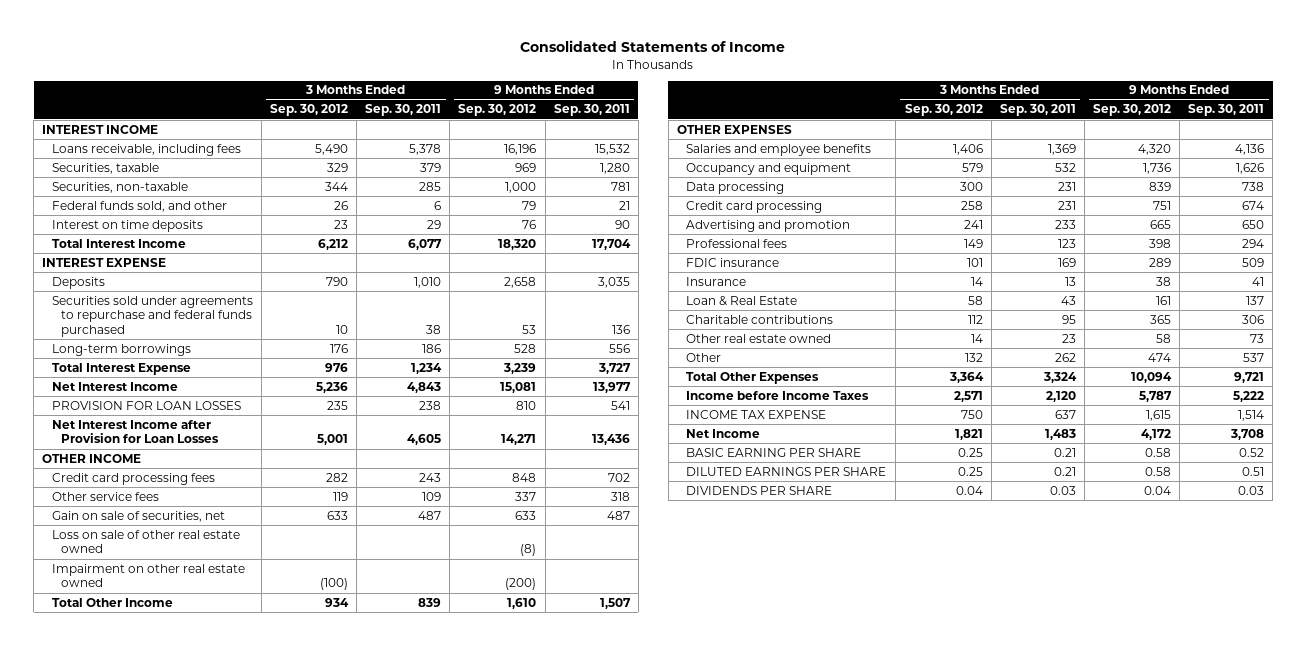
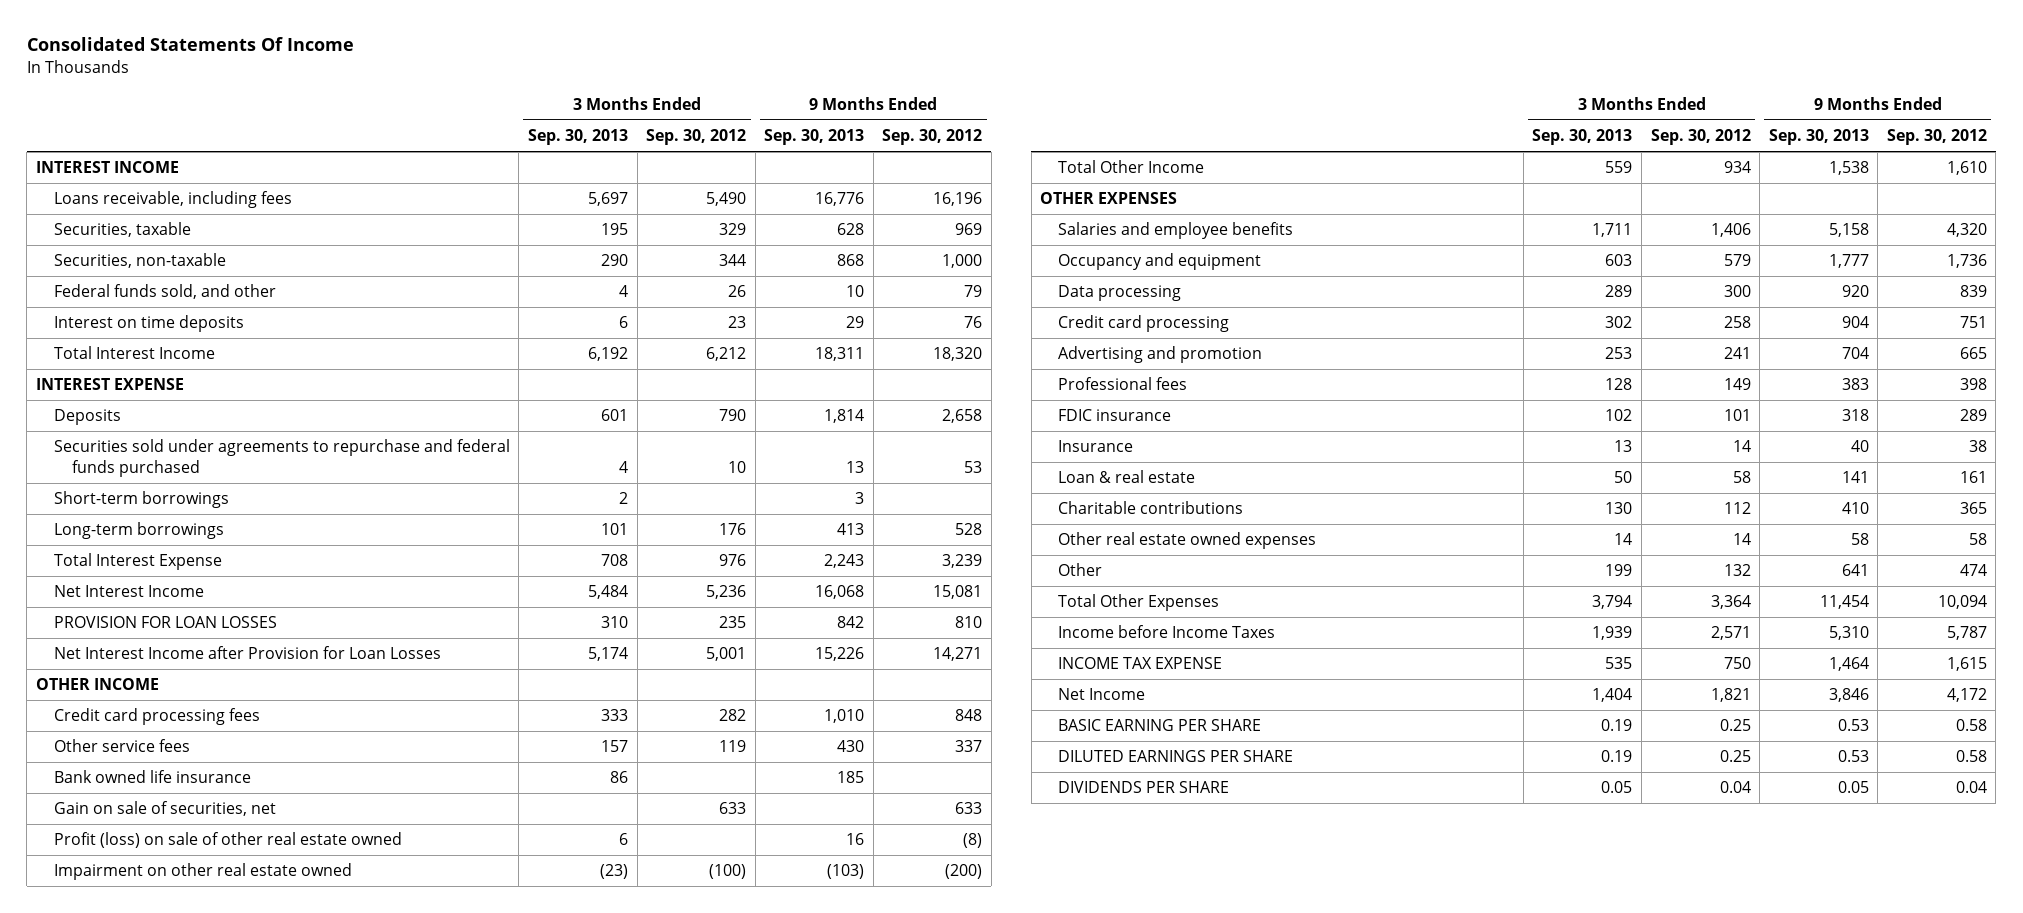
- Consolidated Statements of Income
+ Consolidated Statements Of Income
- | 3 Months Ended Sep. 30, 2012 | 3 Months Ended Sep. 30, 2011 | 9 Months Ended Sep. 30, 2012 | 9 Months Ended Sep. 30, 2011
+ | 3 Months Ended Sep. 30, 2013 | 3 Months Ended Sep. 30, 2012 | 9 Months Ended Sep. 30, 2013 | 9 Months Ended Sep. 30, 2012
+ Short-term borrowings | 2 | | 3 |
+ Bank owned life insurance | 86 | | 185 |
- Loss on sale of other real estate owned | | | (8) |
+ Profit (loss) on sale of other real estate owned | 6 | | 16 | (8)
- Loan & Real Estate | 58 | 43 | 161 | 137
+ Loan & real estate | 50 | 58 | 141 | 161
- Other real estate owned | 14 | 23 | 58 | 73
+ Other real estate owned expenses | 14 | 14 | 58 | 58

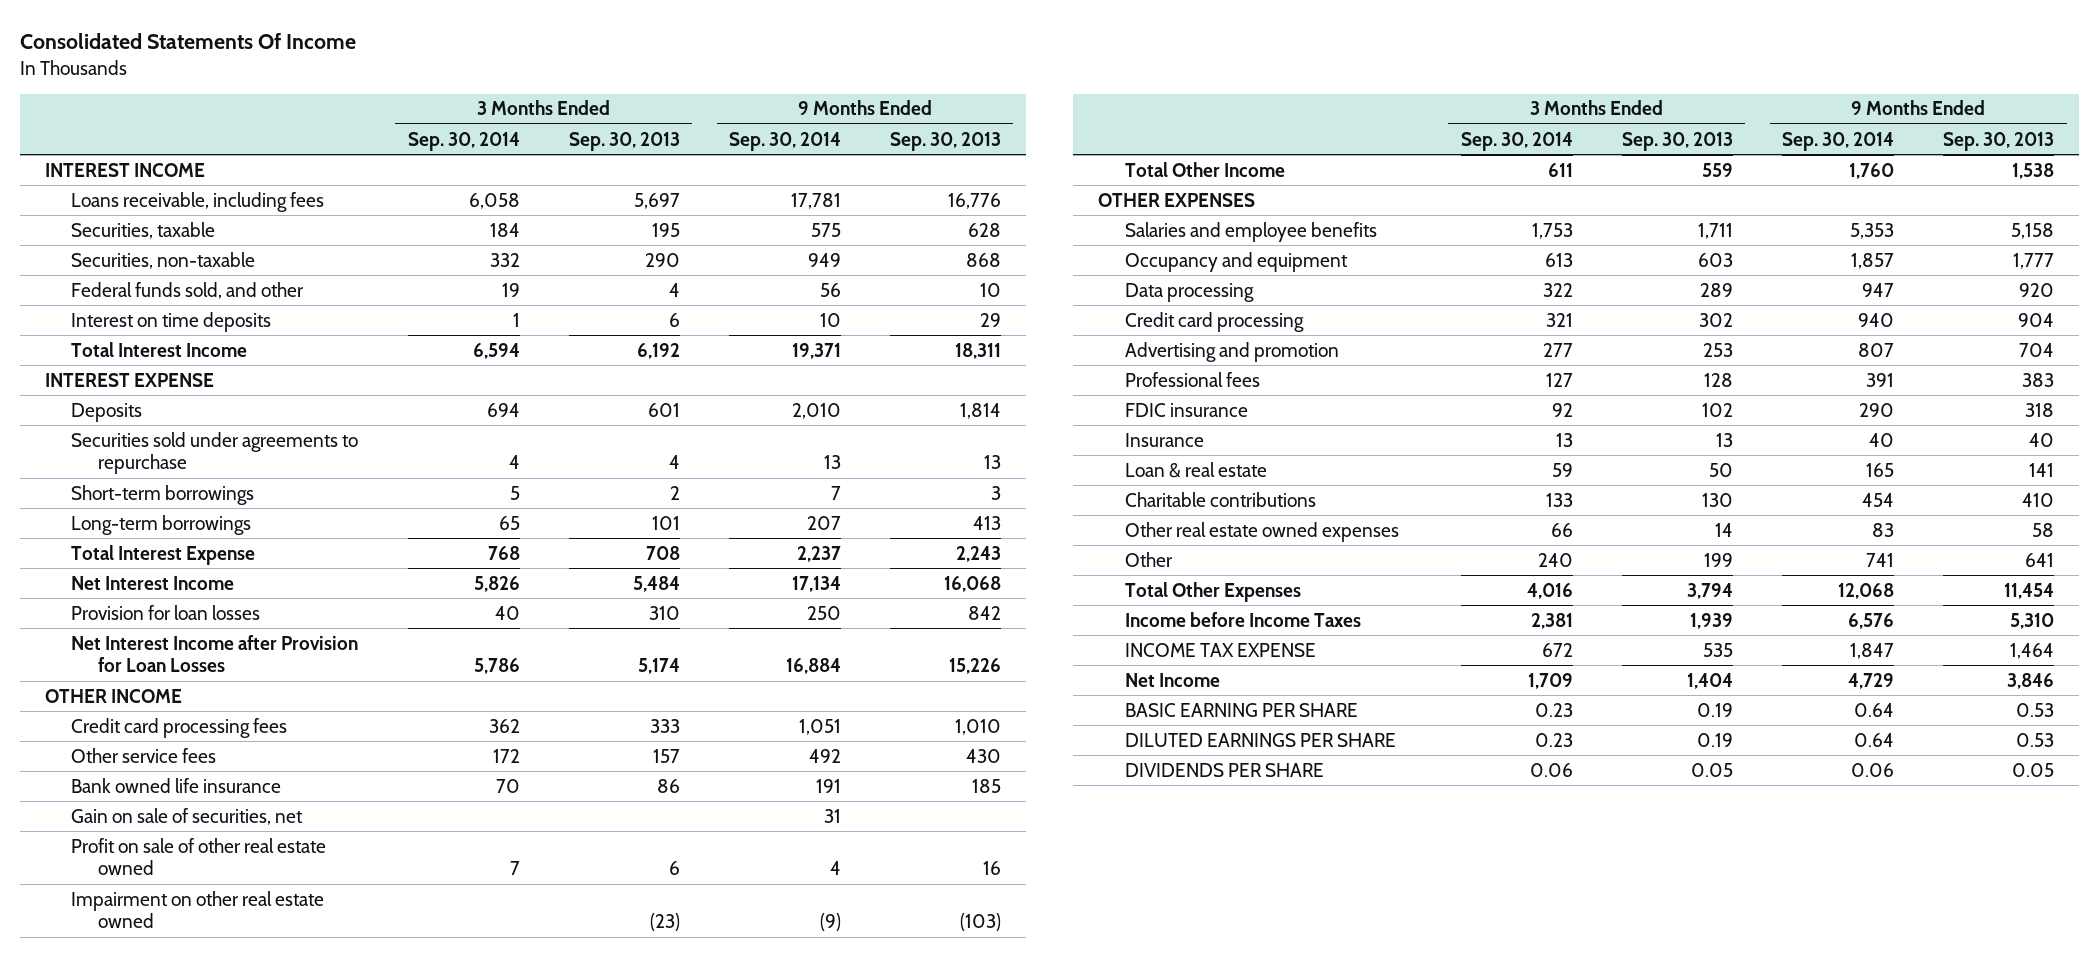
- | 3 Months Ended Sep. 30, 2013 | 3 Months Ended Sep. 30, 2012 | 9 Months Ended Sep. 30, 2013 | 9 Months Ended Sep. 30, 2012
+ | 3 Months Ended Sep. 30, 2014 | 3 Months Ended Sep. 30, 2013 | 9 Months Ended Sep. 30, 2014 | 9 Months Ended Sep. 30, 2013
- Securities sold under agreements to repurchase and federal funds purchased | 4 | 10 | 13 | 53
+ Securities sold under agreements to repurchase | 4 | 4 | 13 | 13
- PROVISION FOR LOAN LOSSES | 310 | 235 | 842 | 810
+ Provision for loan losses | 40 | 310 | 250 | 842
- Profit (loss) on sale of other real estate owned | 6 | | 16 | (8)
+ Profit on sale of other real estate owned | 7 | 6 | 4 | 16

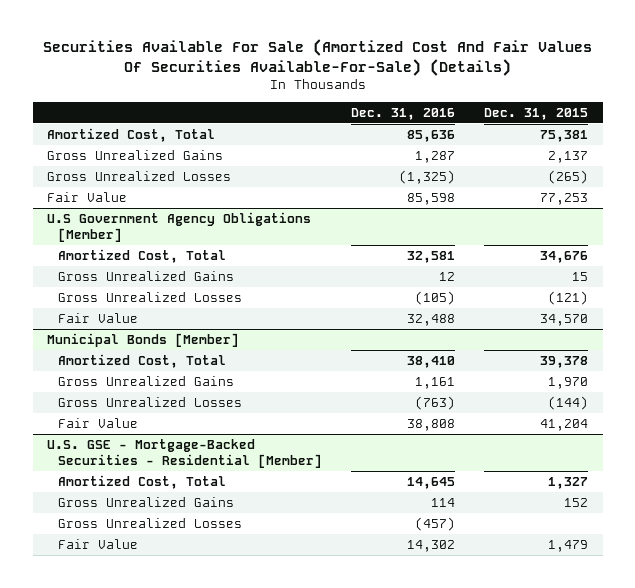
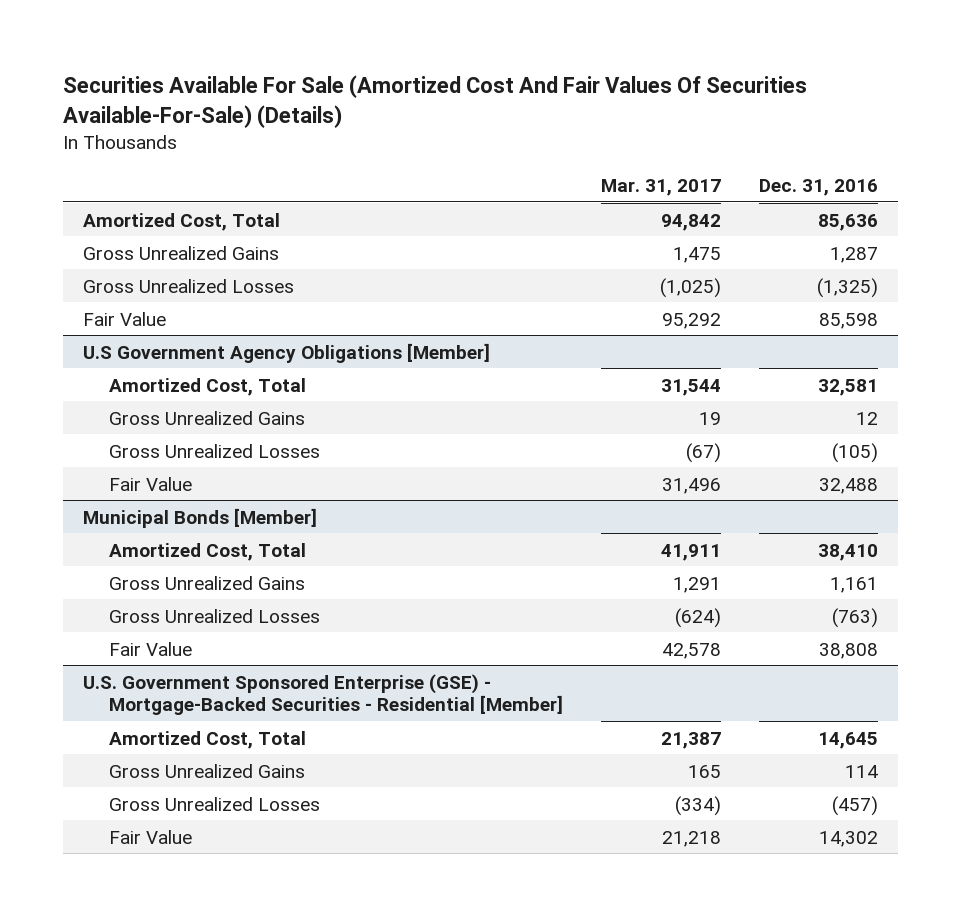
- | Dec. 31, 2016 | Dec. 31, 2015
+ | Mar. 31, 2017 | Dec. 31, 2016
- U.S. GSE - Mortgage-Backed Securities - Residential [Member]
+ U.S. Government Sponsored Enterprise (GSE) - Mortgage-Backed Securities - Residential [Member]

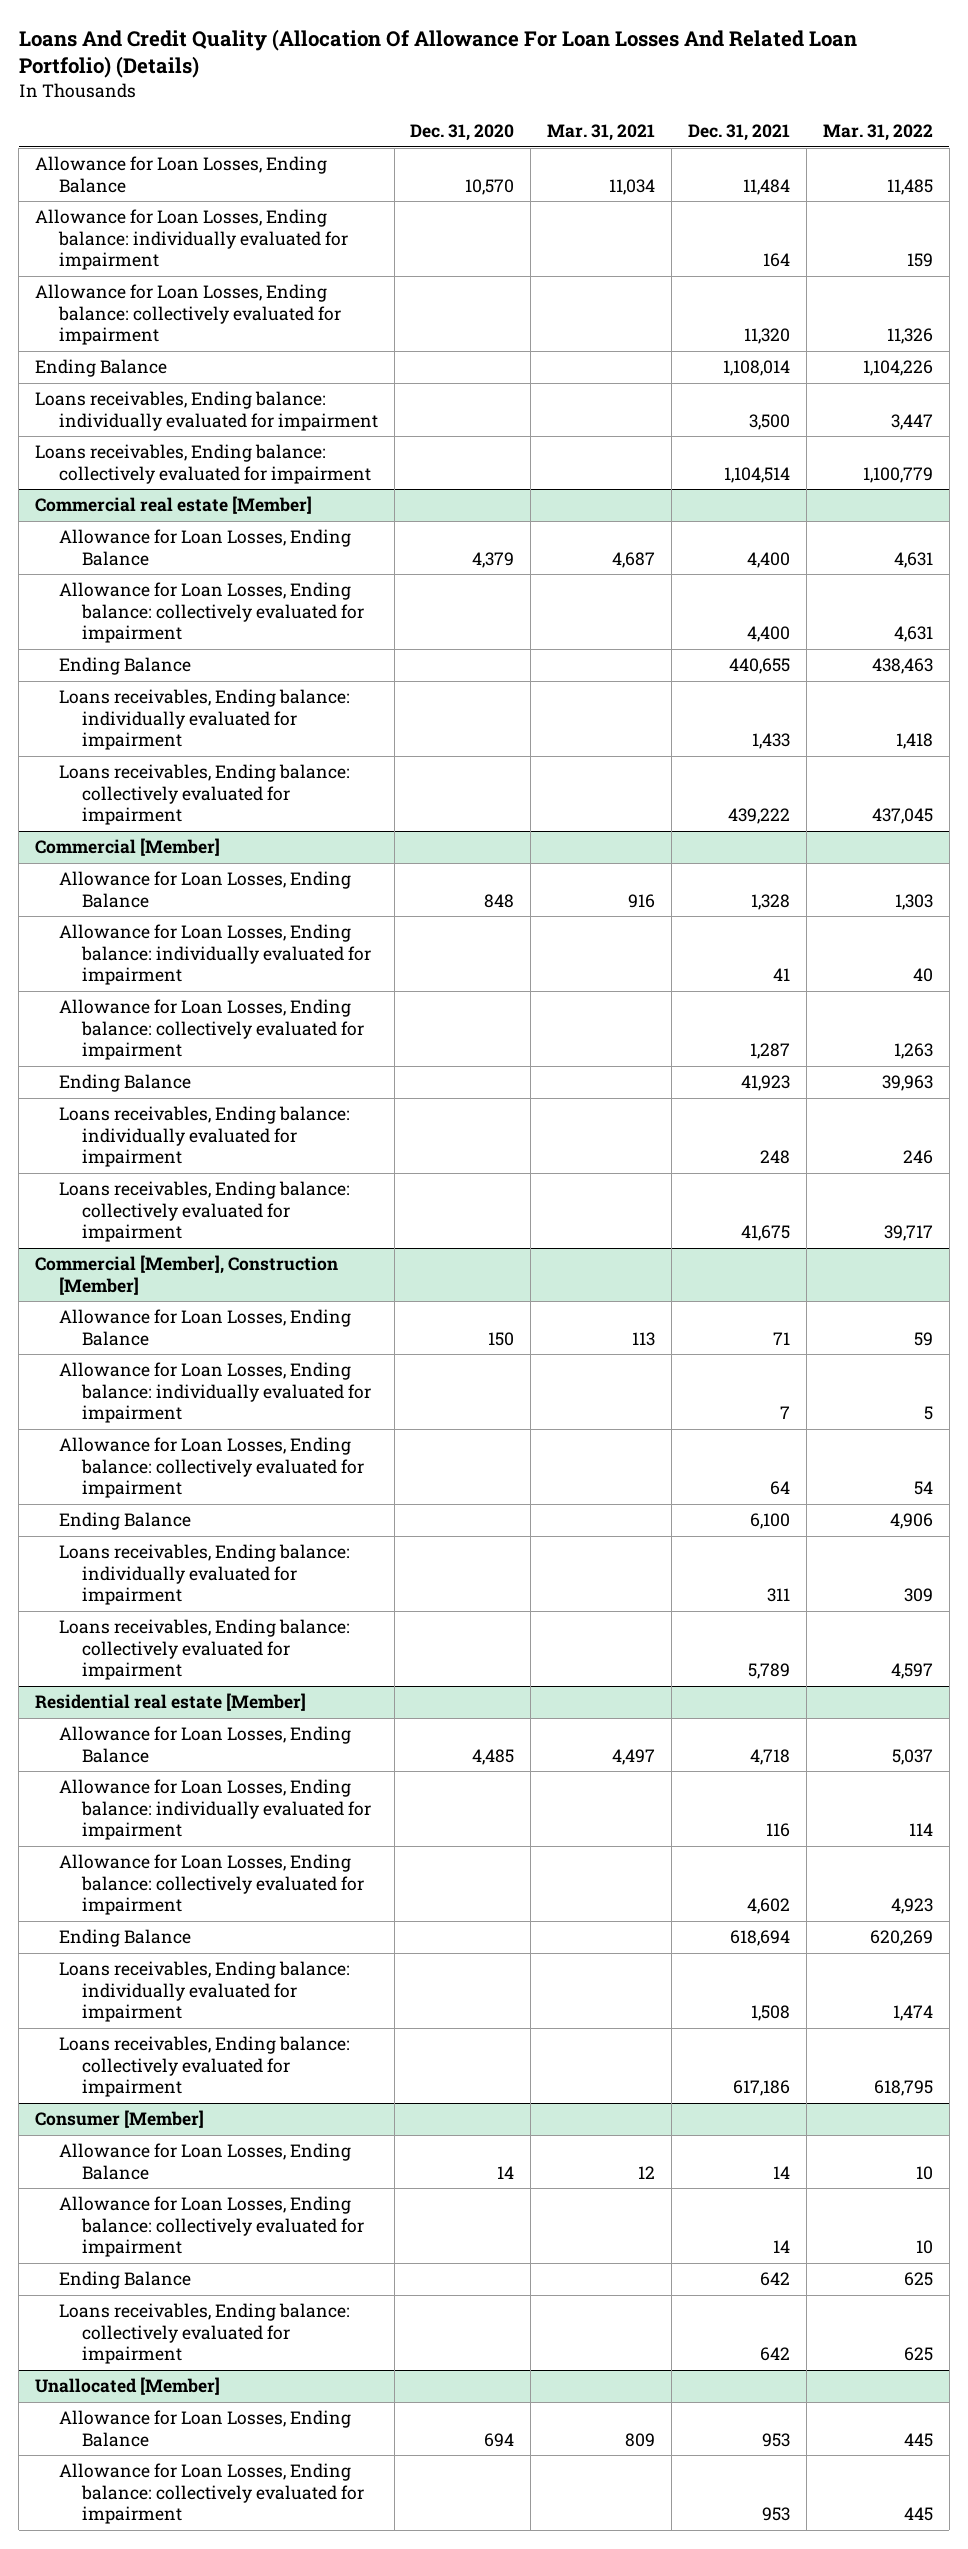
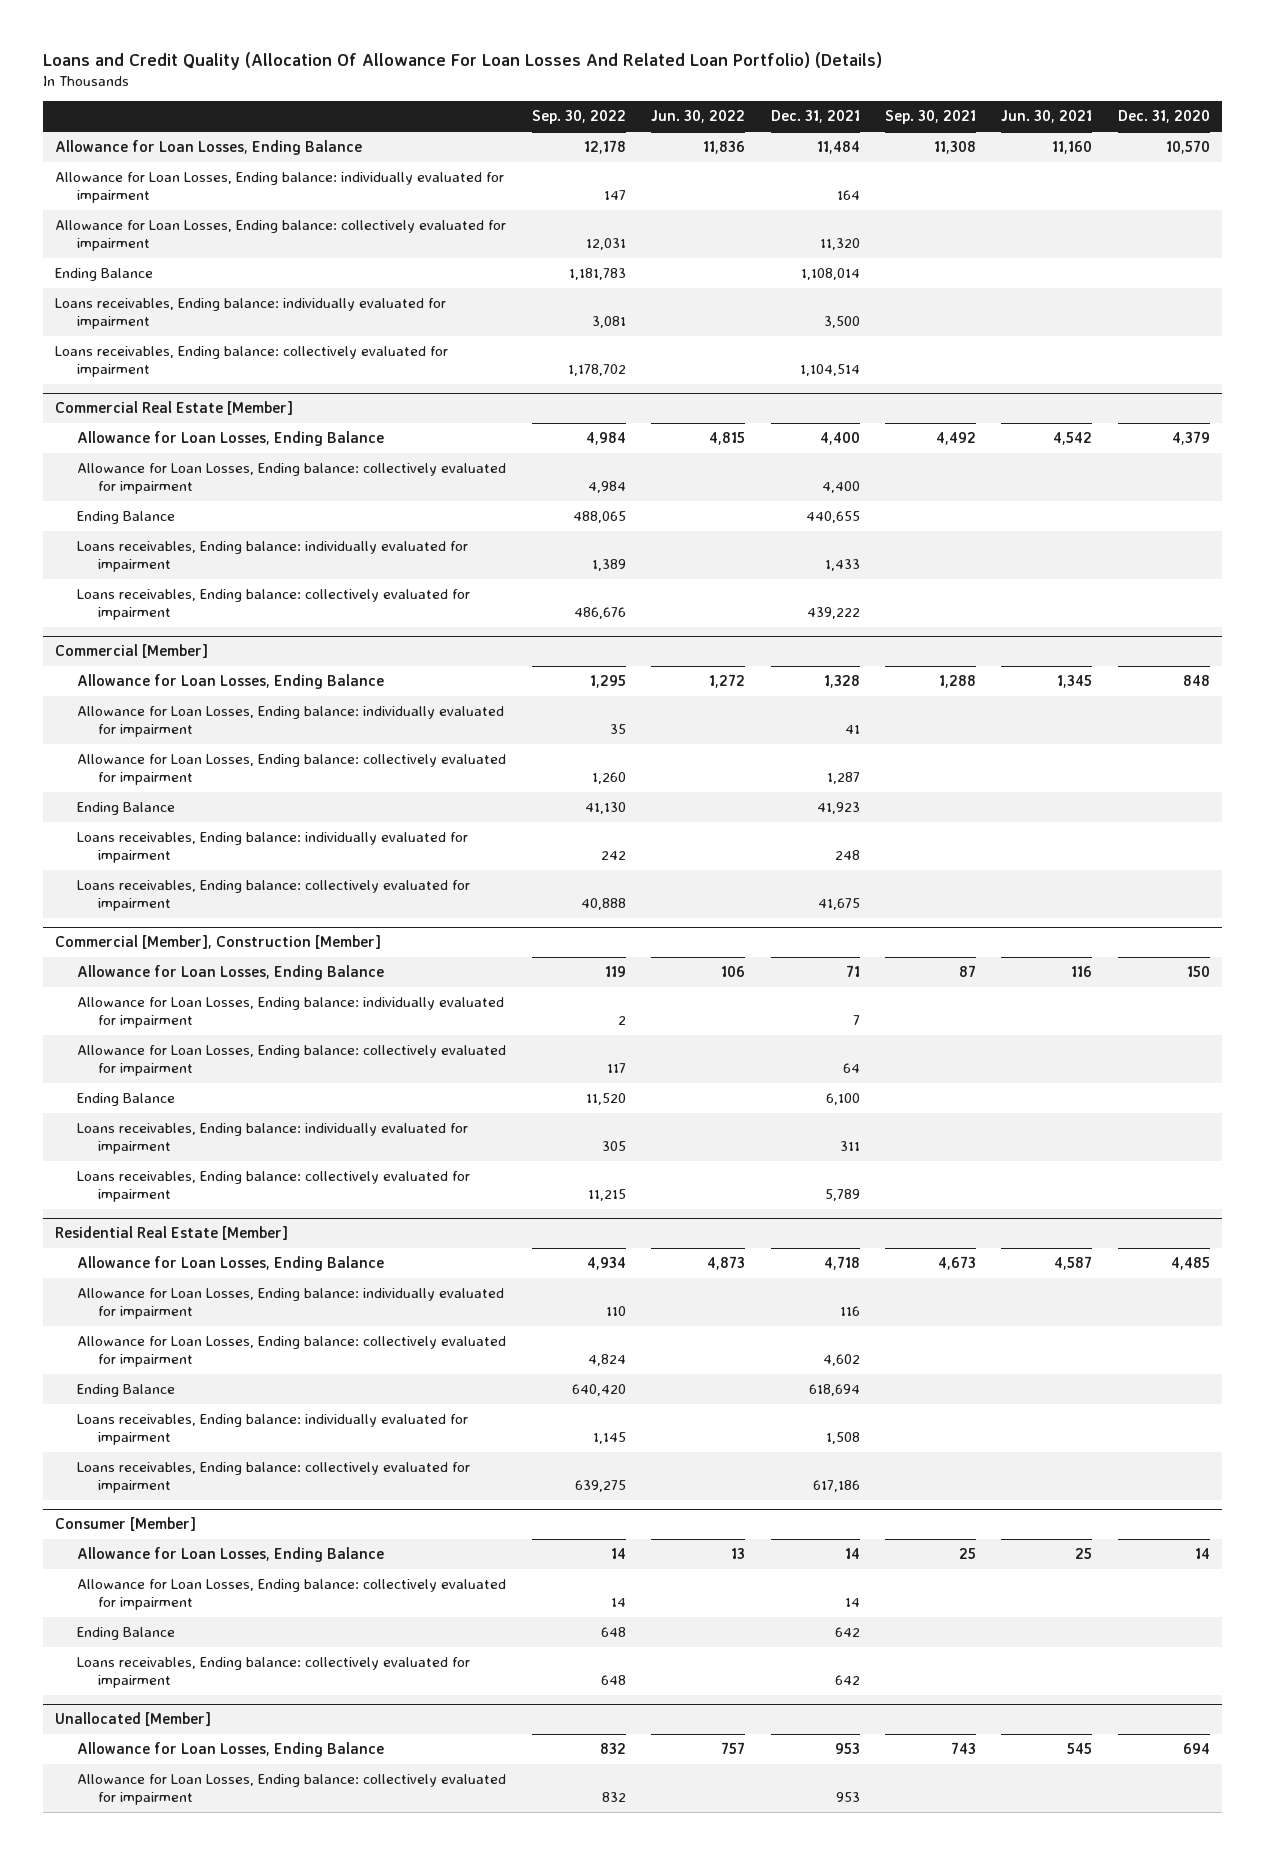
- Loans And Credit Quality (Allocation Of Allowance For Loan Losses And Related Loan Portfolio) (Details)
+ Loans and Credit Quality (Allocation Of Allowance For Loan Losses And Related Loan Portfolio) (Details)
- | Dec. 31, 2020 | Mar. 31, 2021 | Dec. 31, 2021 | Mar. 31, 2022
+ | Sep. 30, 2022 | Jun. 30, 2022 | Dec. 31, 2021 | Sep. 30, 2021 | Jun. 30, 2021 | Dec. 31, 2020
- Commercial real estate [Member]
+ Commercial Real Estate [Member]
- Residential real estate [Member]
+ Residential Real Estate [Member]

